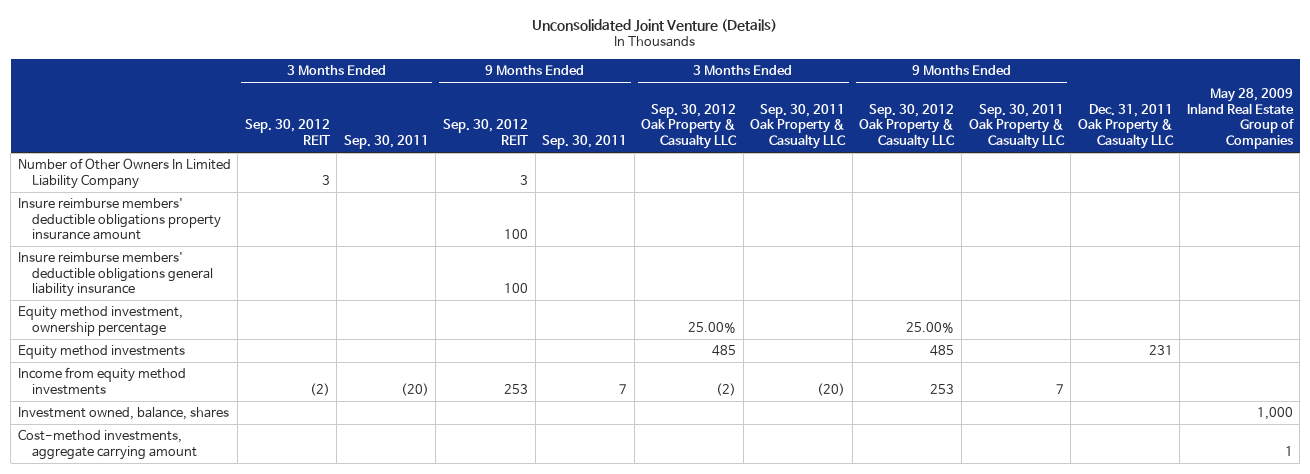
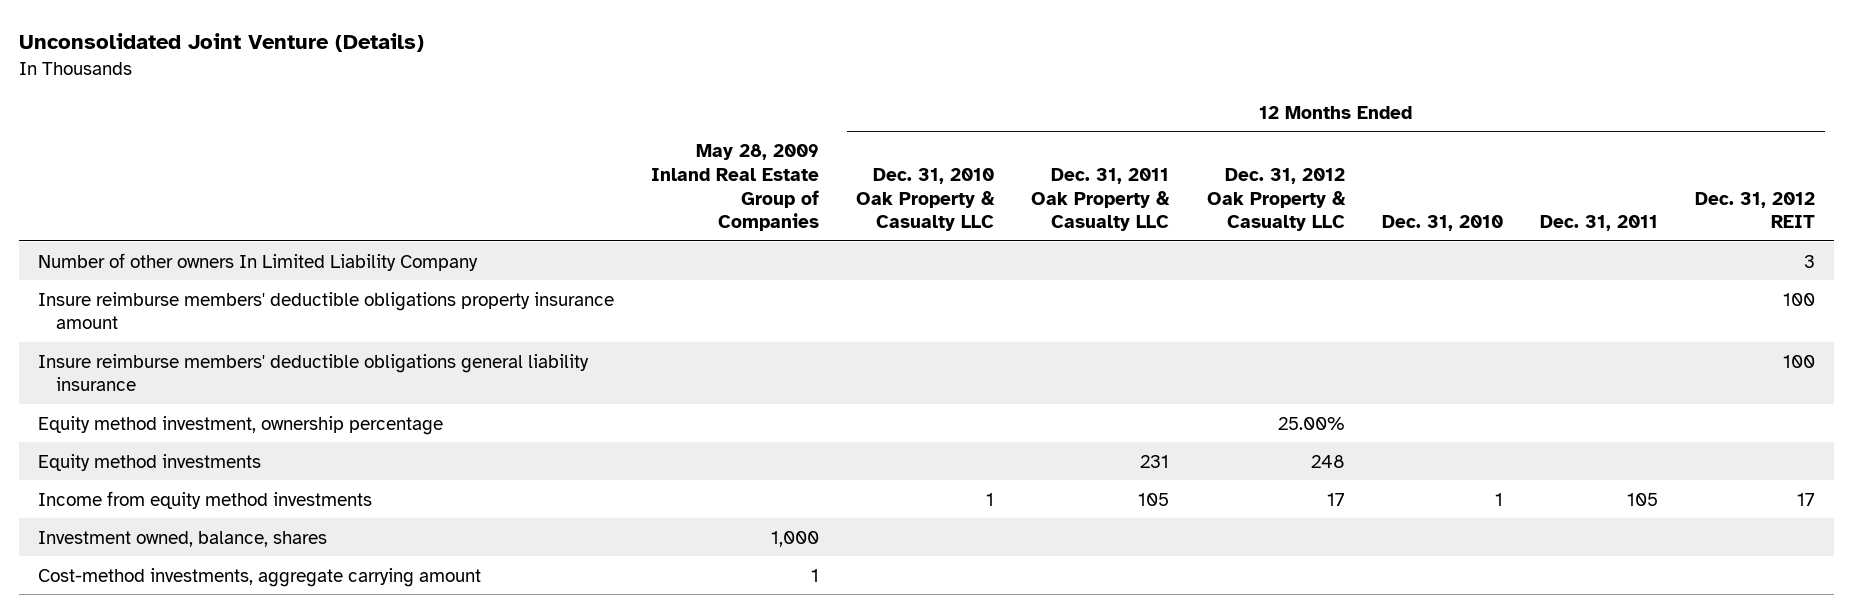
- | 3 Months Ended Sep. 30, 2012 REIT | 3 Months Ended Sep. 30, 2011 | 9 Months Ended Sep. 30, 2012 REIT | 9 Months Ended Sep. 30, 2011 | 3 Months Ended Sep. 30, 2012 Oak Property & Casualty LLC | 3 Months Ended Sep. 30, 2011 Oak Property & Casualty LLC | 9 Months Ended Sep. 30, 2012 Oak Property & Casualty LLC | 9 Months Ended Sep. 30, 2011 Oak Property & Casualty LLC | Dec. 31, 2011 Oak Property & Casualty LLC | May 28, 2009 Inland Real Estate Group of Companies
+ | May 28, 2009 Inland Real Estate Group of Companies | 12 Months Ended Dec. 31, 2010 Oak Property & Casualty LLC | 12 Months Ended Dec. 31, 2011 Oak Property & Casualty LLC | 12 Months Ended Dec. 31, 2012 Oak Property & Casualty LLC | 12 Months Ended Dec. 31, 2010 | 12 Months Ended Dec. 31, 2011 | 12 Months Ended Dec. 31, 2012 REIT
- Number of Other Owners In Limited Liability Company | 3 | | 3 | | | | | | |
+ Number of other owners In Limited Liability Company | | | | | | | 3

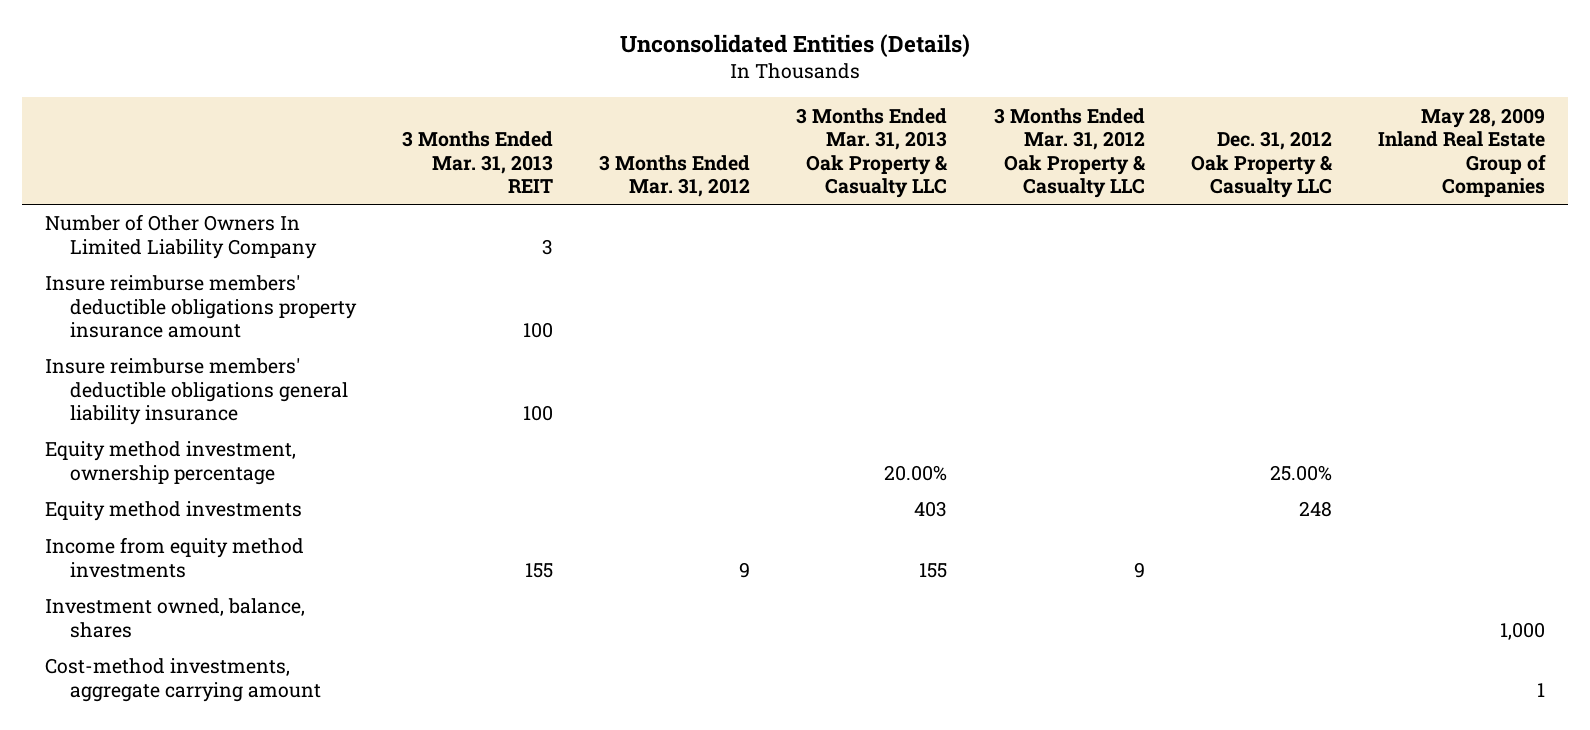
- Unconsolidated Joint Venture (Details)
+ Unconsolidated Entities (Details)
- | May 28, 2009 Inland Real Estate Group of Companies | 12 Months Ended Dec. 31, 2010 Oak Property & Casualty LLC | 12 Months Ended Dec. 31, 2011 Oak Property & Casualty LLC | 12 Months Ended Dec. 31, 2012 Oak Property & Casualty LLC | 12 Months Ended Dec. 31, 2010 | 12 Months Ended Dec. 31, 2011 | 12 Months Ended Dec. 31, 2012 REIT
+ | 3 Months Ended Mar. 31, 2013 REIT | 3 Months Ended Mar. 31, 2012 | 3 Months Ended Mar. 31, 2013 Oak Property & Casualty LLC | 3 Months Ended Mar. 31, 2012 Oak Property & Casualty LLC | Dec. 31, 2012 Oak Property & Casualty LLC | May 28, 2009 Inland Real Estate Group of Companies
- Number of other owners In Limited Liability Company | | | | | | | 3
+ Number of Other Owners In Limited Liability Company | 3 | | | | |

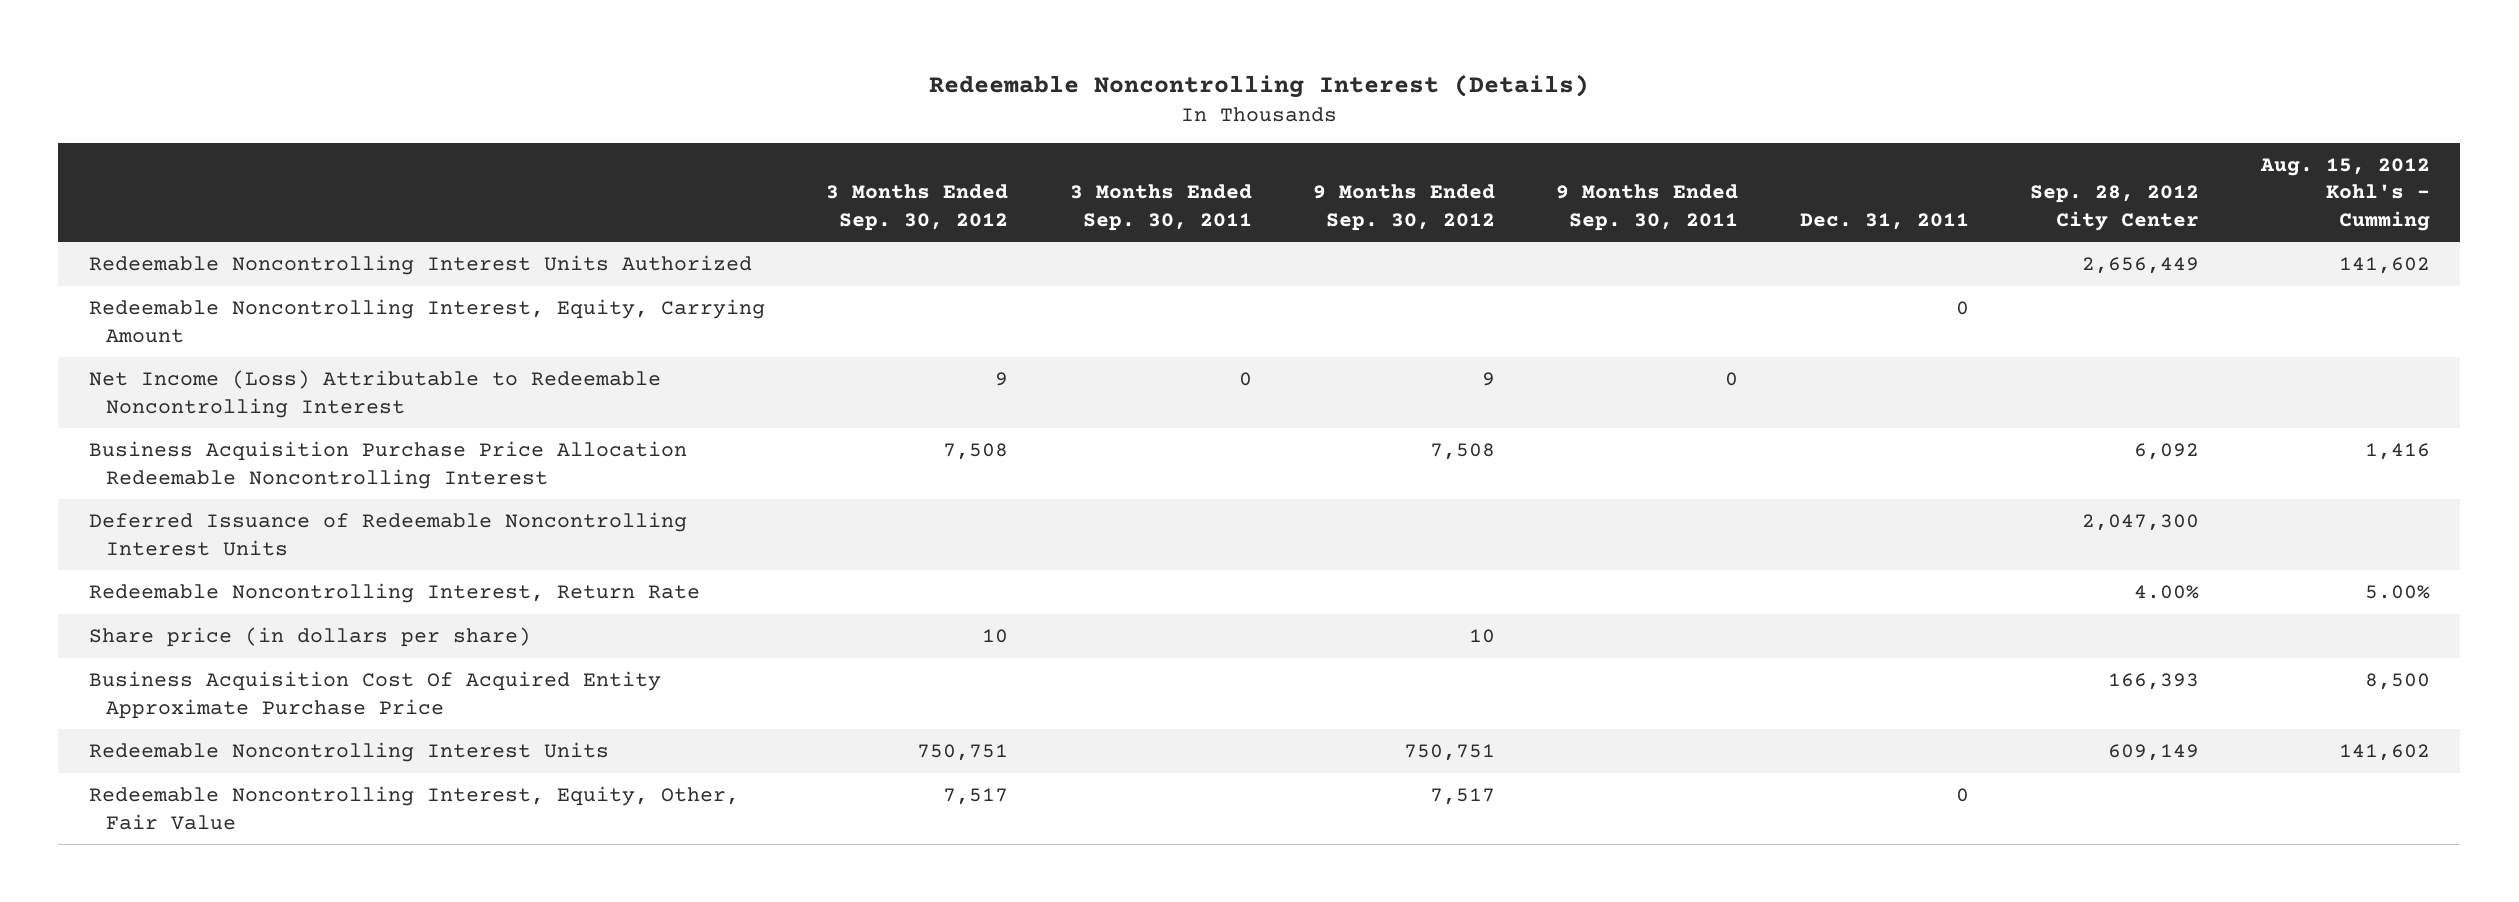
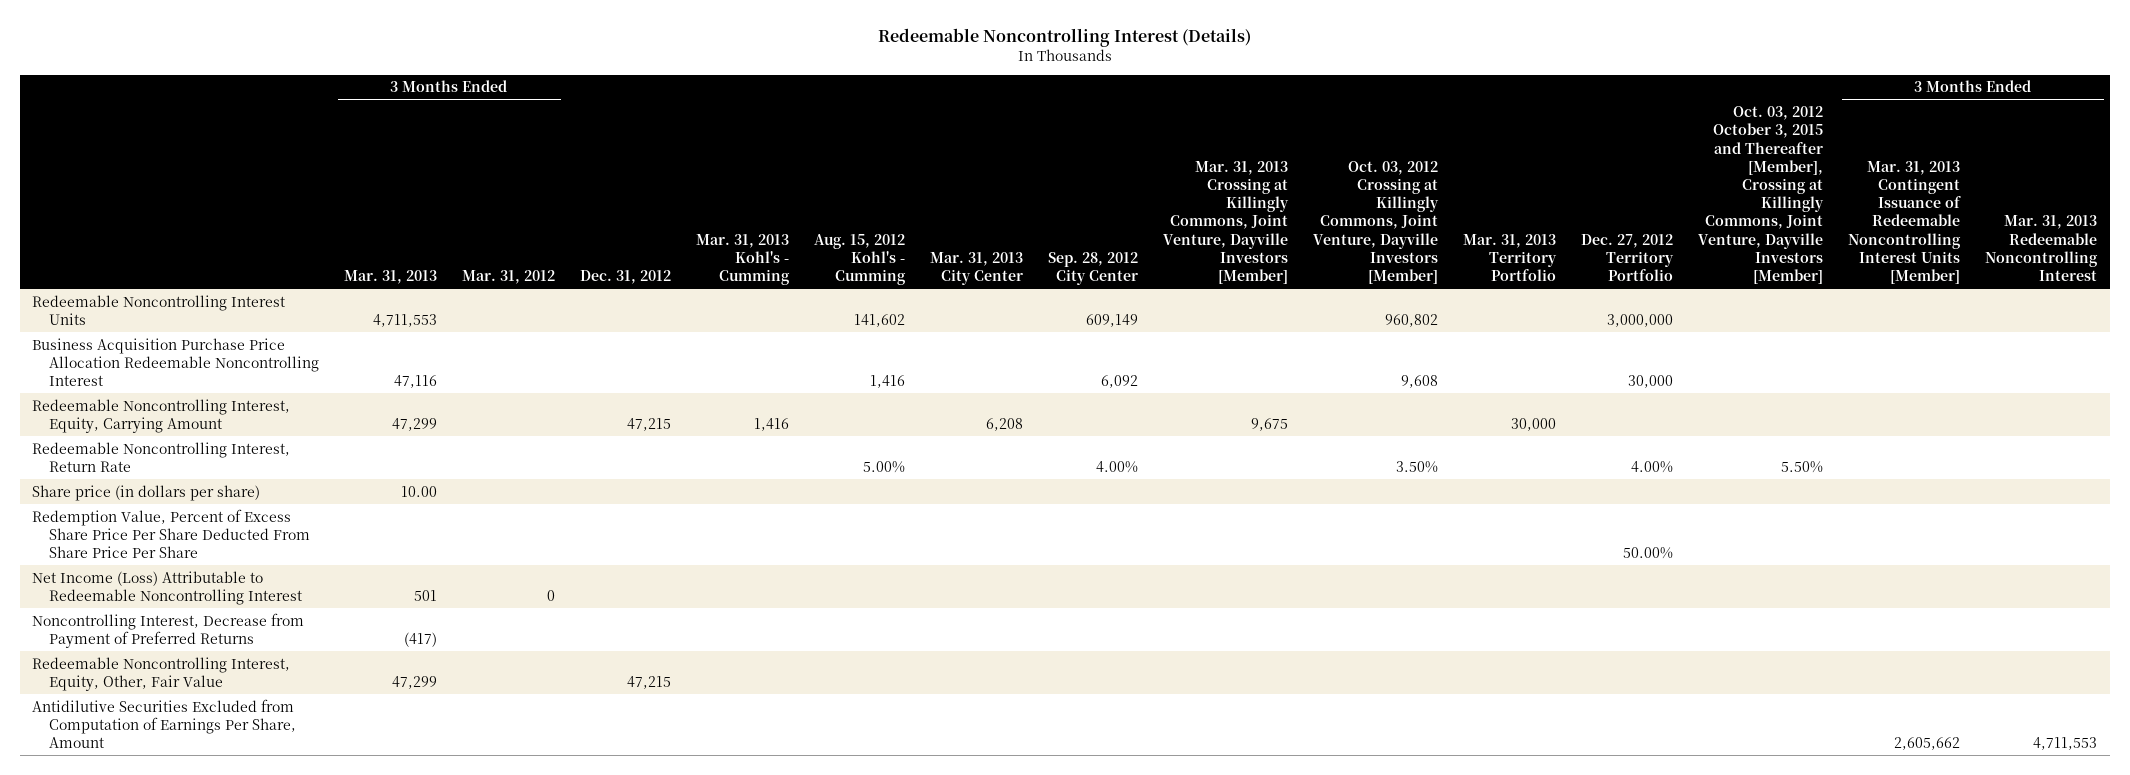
- | 3 Months Ended Sep. 30, 2012 | 3 Months Ended Sep. 30, 2011 | 9 Months Ended Sep. 30, 2012 | 9 Months Ended Sep. 30, 2011 | Dec. 31, 2011 | Sep. 28, 2012 City Center | Aug. 15, 2012 Kohl's - Cumming
+ | 3 Months Ended Mar. 31, 2013 | 3 Months Ended Mar. 31, 2012 | Dec. 31, 2012 | Mar. 31, 2013 Kohl's - Cumming | Aug. 15, 2012 Kohl's - Cumming | Mar. 31, 2013 City Center | Sep. 28, 2012 City Center | Mar. 31, 2013 Crossing at Killingly Commons, Joint Venture, Dayville Investors [Member] | Oct. 03, 2012 Crossing at Killingly Commons, Joint Venture, Dayville Investors [Member] | Mar. 31, 2013 Territory Portfolio | Dec. 27, 2012 Territory Portfolio | Oct. 03, 2012 October 3, 2015 and Thereafter [Member], Crossing at Killingly Commons, Joint Venture, Dayville Investors [Member] | 3 Months Ended Mar. 31, 2013 Contingent Issuance of Redeemable Noncontrolling Interest Units [Member] | 3 Months Ended Mar. 31, 2013 Redeemable Noncontrolling Interest
- Redeemable Noncontrolling Interest Units Authorized | | | | | | 2,656,449 | 141,602
moved up: Redeemable Noncontrolling Interest Units | 4,711,553 | | | | 141,602 | | 609,149 | | 960,802 | | 3,000,000 | | |
- Deferred Issuance of Redeemable Noncontrolling Interest Units | | | | | | 2,047,300 |
moved down: Redeemable Noncontrolling Interest, Equity, Carrying Amount | 47,299 | | 47,215 | 1,416 | | 6,208 | | 9,675 | | 30,000 | | | |
- Business Acquisition Cost Of Acquired Entity Approximate Purchase Price | | | | | | 166,393 | 8,500
+ Redemption Value, Percent of Excess Share Price Per Share Deducted From Share Price Per Share | | | | | | | | | | | 50.00% | | |
moved down: Net Income (Loss) Attributable to Redeemable Noncontrolling Interest | 501 | 0 | | | | | | | | | | | |
+ Noncontrolling Interest, Decrease from Payment of Preferred Returns | (417) | | | | | | | | | | | | |
+ Antidilutive Securities Excluded from Computation of Earnings Per Share, Amount | | | | | | | | | | | | | 2,605,662 | 4,711,553

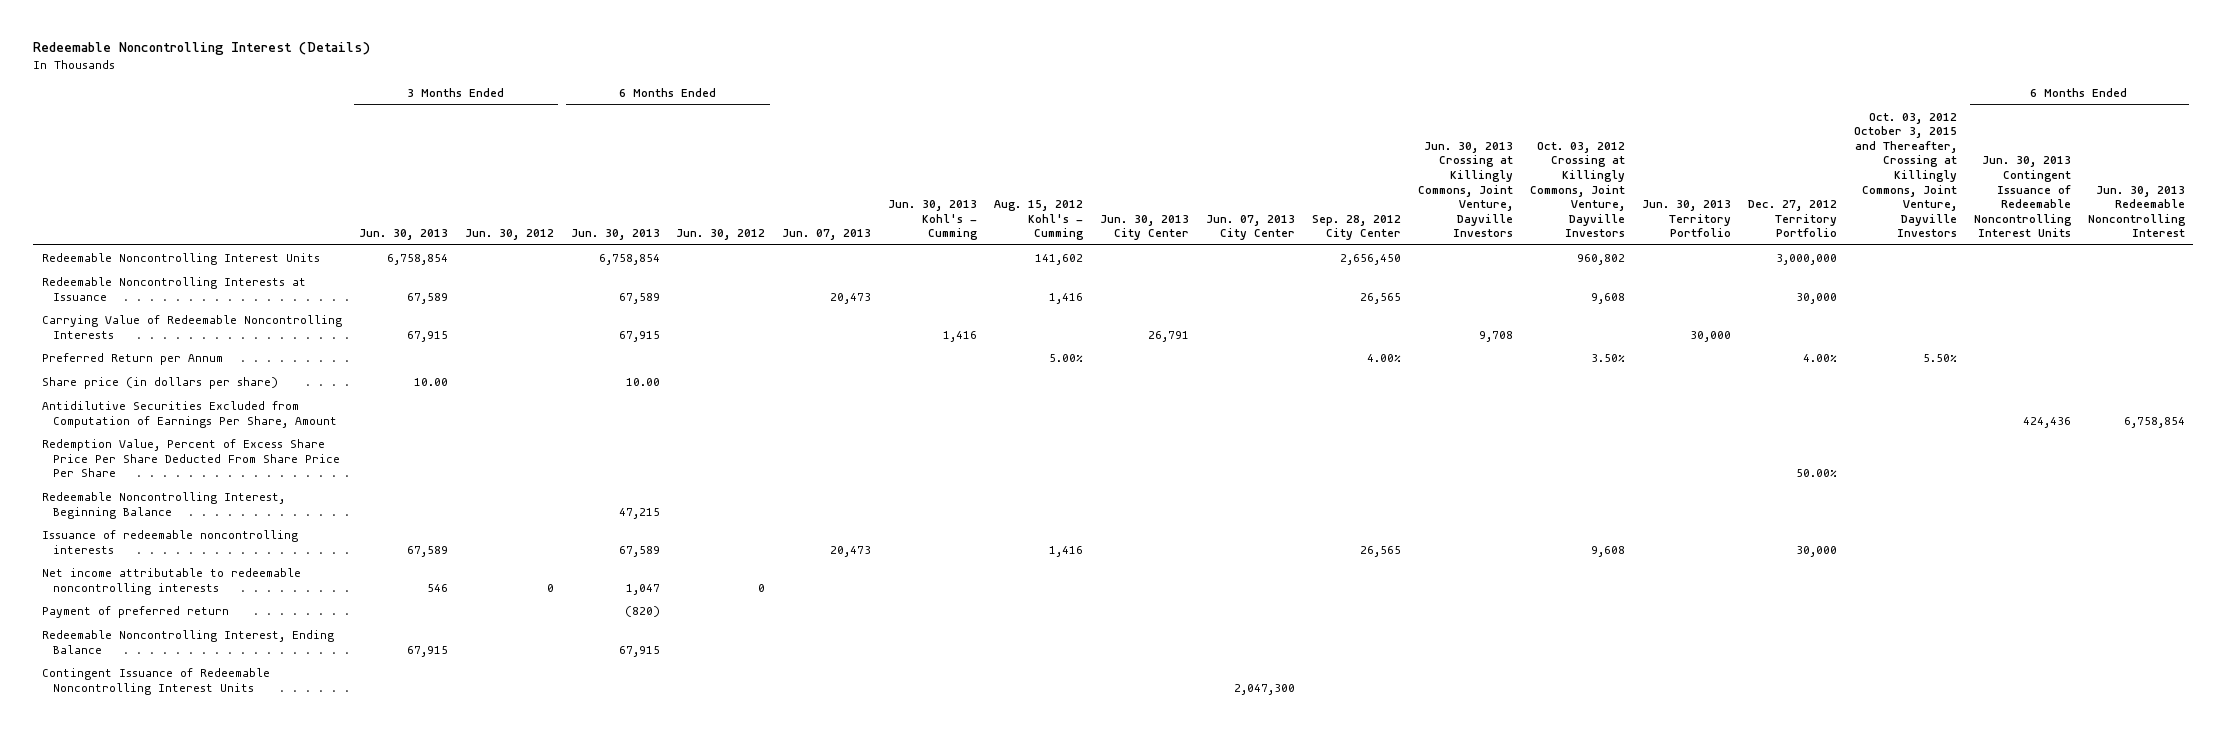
- | 3 Months Ended Mar. 31, 2013 | 3 Months Ended Mar. 31, 2012 | Dec. 31, 2012 | Mar. 31, 2013 Kohl's - Cumming | Aug. 15, 2012 Kohl's - Cumming | Mar. 31, 2013 City Center | Sep. 28, 2012 City Center | Mar. 31, 2013 Crossing at Killingly Commons, Joint Venture, Dayville Investors [Member] | Oct. 03, 2012 Crossing at Killingly Commons, Joint Venture, Dayville Investors [Member] | Mar. 31, 2013 Territory Portfolio | Dec. 27, 2012 Territory Portfolio | Oct. 03, 2012 October 3, 2015 and Thereafter [Member], Crossing at Killingly Commons, Joint Venture, Dayville Investors [Member] | 3 Months Ended Mar. 31, 2013 Contingent Issuance of Redeemable Noncontrolling Interest Units [Member] | 3 Months Ended Mar. 31, 2013 Redeemable Noncontrolling Interest
+ | 3 Months Ended Jun. 30, 2013 | 3 Months Ended Jun. 30, 2012 | 6 Months Ended Jun. 30, 2013 | 6 Months Ended Jun. 30, 2012 | Jun. 07, 2013 | Jun. 30, 2013 Kohl's - Cumming | Aug. 15, 2012 Kohl's - Cumming | Jun. 30, 2013 City Center | Jun. 07, 2013 City Center | Sep. 28, 2012 City Center | Jun. 30, 2013 Crossing at Killingly Commons, Joint Venture, Dayville Investors | Oct. 03, 2012 Crossing at Killingly Commons, Joint Venture, Dayville Investors | Jun. 30, 2013 Territory Portfolio | Dec. 27, 2012 Territory Portfolio | Oct. 03, 2012 October 3, 2015 and Thereafter, Crossing at Killingly Commons, Joint Venture, Dayville Investors | 6 Months Ended Jun. 30, 2013 Contingent Issuance of Redeemable Noncontrolling Interest Units | 6 Months Ended Jun. 30, 2013 Redeemable Noncontrolling Interest
- Redeemable Noncontrolling Interest Units | 4,711,553 | | | | 141,602 | | 609,149 | | 960,802 | | 3,000,000 | | |
- Business Acquisition Purchase Price Allocation Redeemable Noncontrolling Interest | 47,116 | | | | 1,416 | | 6,092 | | 9,608 | | 30,000 | | |
- Redeemable Noncontrolling Interest, Equity, Carrying Amount | 47,299 | | 47,215 | 1,416 | | 6,208 | | 9,675 | | 30,000 | | | |
- Redeemable Noncontrolling Interest, Return Rate | | | | | 5.00% | | 4.00% | | 3.50% | | 4.00% | 5.50% | |
+ Redeemable Noncontrolling Interest Units | 6,758,854 | | 6,758,854 | | | | 141,602 | | | 2,656,450 | | 960,802 | | 3,000,000 | | |
+ Redeemable Noncontrolling Interests at Issuance | 67,589 | | 67,589 | | 20,473 | | 1,416 | | | 26,565 | | 9,608 | | 30,000 | | |
+ Carrying Value of Redeemable Noncontrolling Interests | 67,915 | | 67,915 | | | 1,416 | | 26,791 | | | 9,708 | | 30,000 | | | |
+ Preferred Return per Annum | | | | | | | 5.00% | | | 4.00% | | 3.50% | | 4.00% | 5.50% | |
- Net Income (Loss) Attributable to Redeemable Noncontrolling Interest | 501 | 0 | | | | | | | | | | | |
- Noncontrolling Interest, Decrease from Payment of Preferred Returns | (417) | | | | | | | | | | | | |
- Redeemable Noncontrolling Interest, Equity, Other, Fair Value | 47,299 | | 47,215 | | | | | | | | | | |
moved down: Redemption Value, Percent of Excess Share Price Per Share Deducted From Share Price Per Share | | | | | | | | | | | | | | 50.00% | | |
+ Redeemable Noncontrolling Interest, Beginning Balance | | | 47,215 | | | | | | | | | | | | | |
+ Issuance of redeemable noncontrolling interests | 67,589 | | 67,589 | | 20,473 | | 1,416 | | | 26,565 | | 9,608 | | 30,000 | | |
+ Net income attributable to redeemable noncontrolling interests | 546 | 0 | 1,047 | 0 | | | | | | | | | | | | |
+ Payment of preferred return | | | (820) | | | | | | | | | | | | | |
+ Redeemable Noncontrolling Interest, Ending Balance | 67,915 | | 67,915 | | | | | | | | | | | | | |
+ Contingent Issuance of Redeemable Noncontrolling Interest Units | | | | | | | | | 2,047,300 | | | | | | | |

